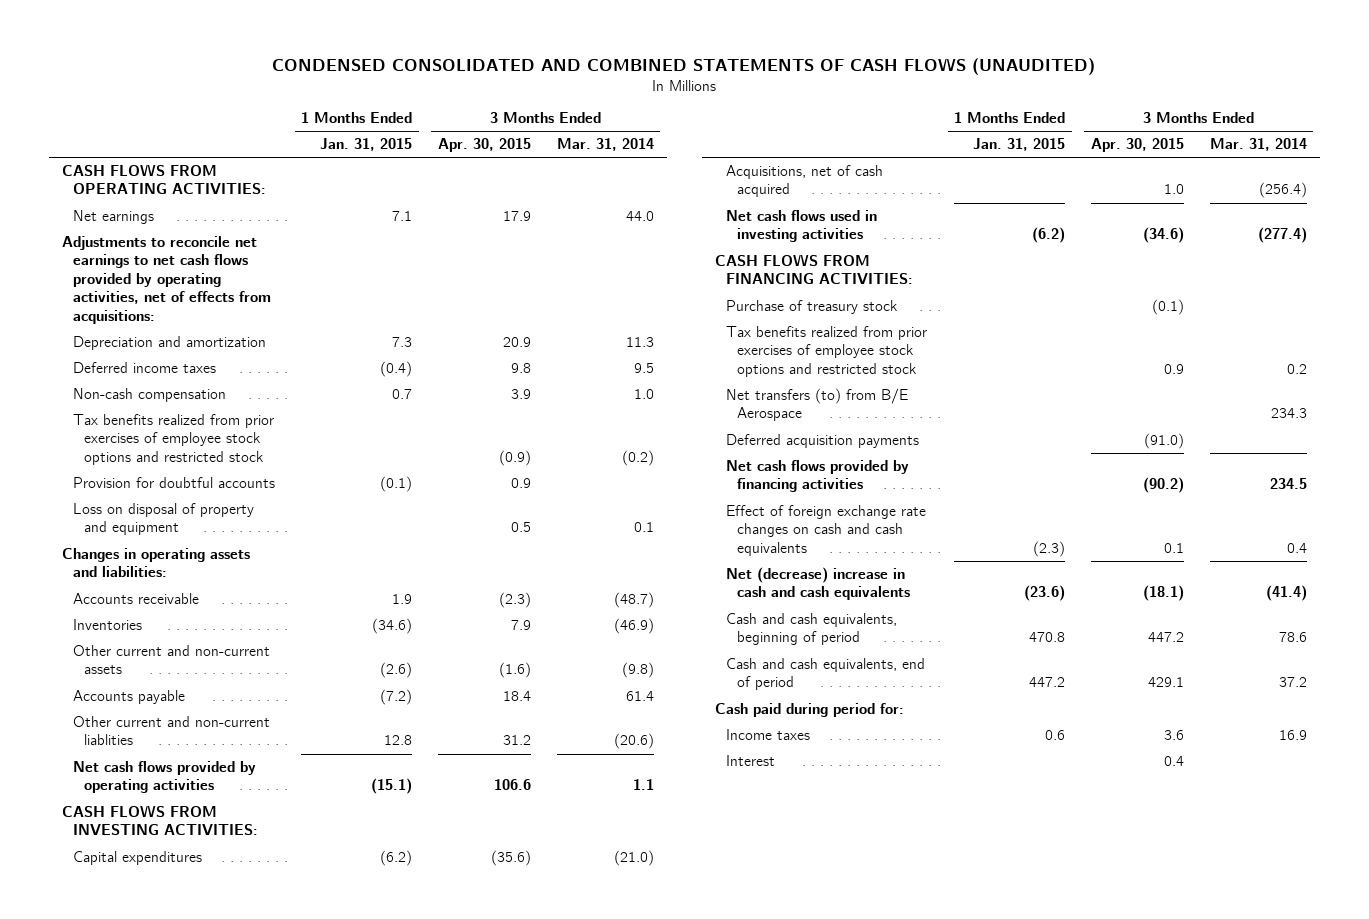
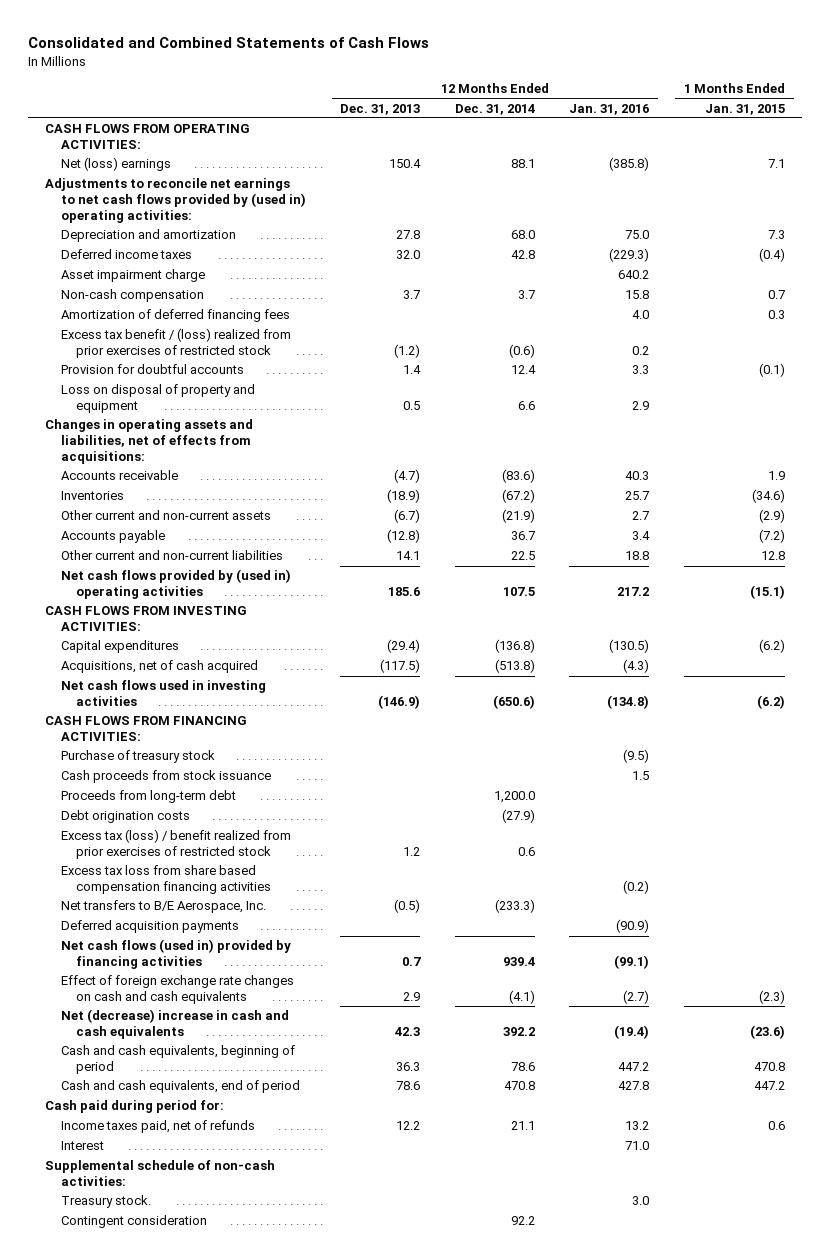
- CONDENSED CONSOLIDATED AND COMBINED STATEMENTS OF CASH FLOWS (UNAUDITED)
+ Consolidated and Combined Statements of Cash Flows
- | 1 Months Ended Jan. 31, 2015 | 3 Months Ended Apr. 30, 2015 | 3 Months Ended Mar. 31, 2014
+ | 12 Months Ended Dec. 31, 2013 | 12 Months Ended Dec. 31, 2014 | 12 Months Ended Jan. 31, 2016 | 1 Months Ended Jan. 31, 2015
- Net earnings | 7.1 | 17.9 | 44.0
- Adjustments to reconcile net earnings to net cash flows provided by operating activities, net of effects from acquisitions:
+ Net (loss) earnings | 150.4 | 88.1 | (385.8) | 7.1
+ Adjustments to reconcile net earnings to net cash flows provided by (used in) operating activities:
+ Asset impairment charge | | | 640.2 |
- Tax benefits realized from prior exercises of employee stock options and restricted stock | | (0.9) | (0.2)
+ Amortization of deferred financing fees | | | 4.0 | 0.3
+ Excess tax benefit / (loss) realized from prior exercises of restricted stock | (1.2) | (0.6) | 0.2 |
- Changes in operating assets and liabilities:
+ Changes in operating assets and liabilities, net of effects from acquisitions:
- Other current and non-current assets | (2.6) | (1.6) | (9.8)
+ Other current and non-current assets | (6.7) | (21.9) | 2.7 | (2.9)
- Other current and non-current liablities | 12.8 | 31.2 | (20.6)
- Net cash flows provided by operating activities | (15.1) | 106.6 | 1.1
+ Other current and non-current liabilities | 14.1 | 22.5 | 18.8 | 12.8
+ Net cash flows provided by (used in) operating activities | 185.6 | 107.5 | 217.2 | (15.1)
- Tax benefits realized from prior exercises of employee stock options and restricted stock | | 0.9 | 0.2
- Net transfers (to) from B/E Aerospace | | | 234.3
+ Cash proceeds from stock issuance | | | 1.5 |
+ Proceeds from long-term debt | | 1,200.0 | |
+ Debt origination costs | | (27.9) | |
+ Excess tax (loss) / benefit realized from prior exercises of restricted stock | 1.2 | 0.6 | |
+ Excess tax loss from share based compensation financing activities | | | (0.2) |
+ Net transfers to B/E Aerospace, Inc. | (0.5) | (233.3) | |
- Net cash flows provided by financing activities | | (90.2) | 234.5
+ Net cash flows (used in) provided by financing activities | 0.7 | 939.4 | (99.1) |
- Income taxes | 0.6 | 3.6 | 16.9
+ Income taxes paid, net of refunds | 12.2 | 21.1 | 13.2 | 0.6
+ Supplemental schedule of non-cash activities:
+ Treasury stock. | | | 3.0 |
+ Contingent consideration | | 92.2 | |

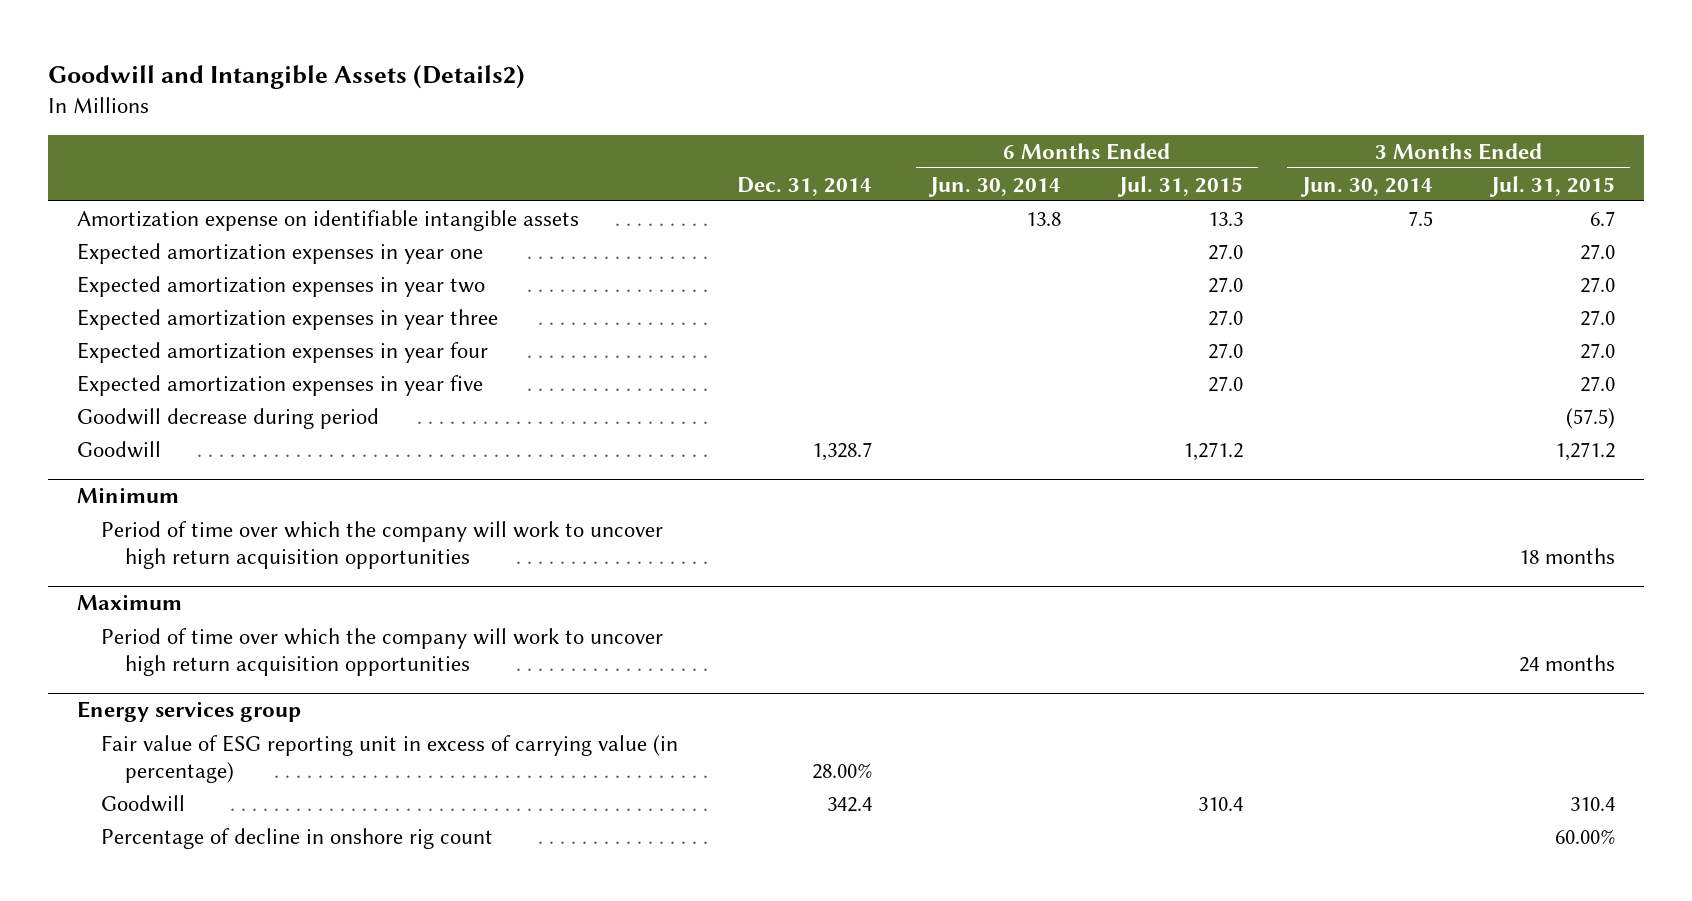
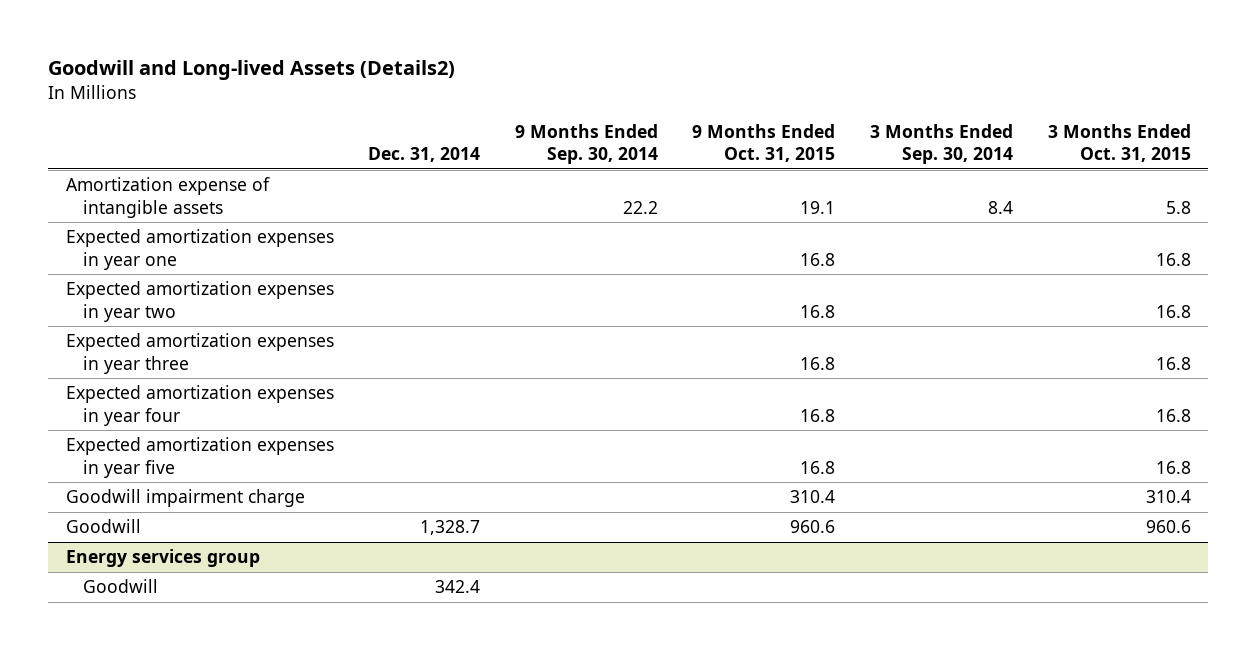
- Goodwill and Intangible Assets (Details2)
+ Goodwill and Long-lived Assets (Details2)
- | Dec. 31, 2014 | 6 Months Ended Jun. 30, 2014 | 6 Months Ended Jul. 31, 2015 | 3 Months Ended Jun. 30, 2014 | 3 Months Ended Jul. 31, 2015
+ | Dec. 31, 2014 | 9 Months Ended Sep. 30, 2014 | 9 Months Ended Oct. 31, 2015 | 3 Months Ended Sep. 30, 2014 | 3 Months Ended Oct. 31, 2015
- Amortization expense on identifiable intangible assets | | 13.8 | 13.3 | 7.5 | 6.7
+ Amortization expense of intangible assets | | 22.2 | 19.1 | 8.4 | 5.8
- Goodwill decrease during period | | | | | (57.5)
+ Goodwill impairment charge | | | 310.4 | | 310.4
- Minimum
- Period of time over which the company will work to uncover high return acquisition opportunities | | | | | 18 months
- Maximum
- Period of time over which the company will work to uncover high return acquisition opportunities | | | | | 24 months
@ Energy services group
- Fair value of ESG reporting unit in excess of carrying value (in percentage) | 28.00% | | | |
- Percentage of decline in onshore rig count | | | | | 60.00%

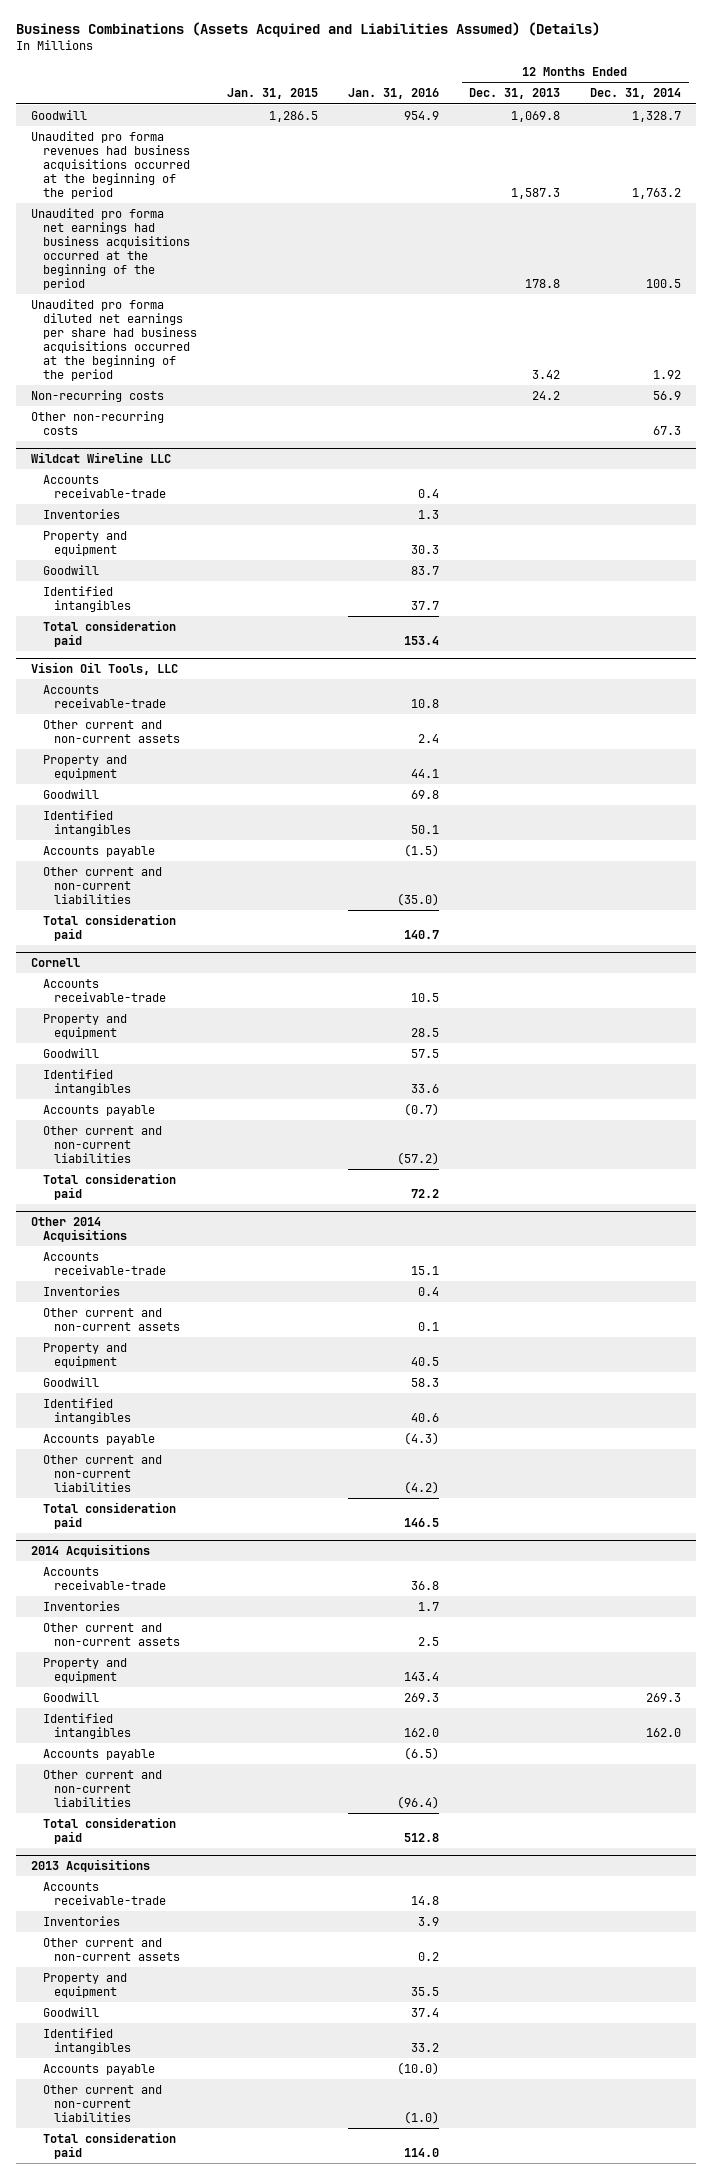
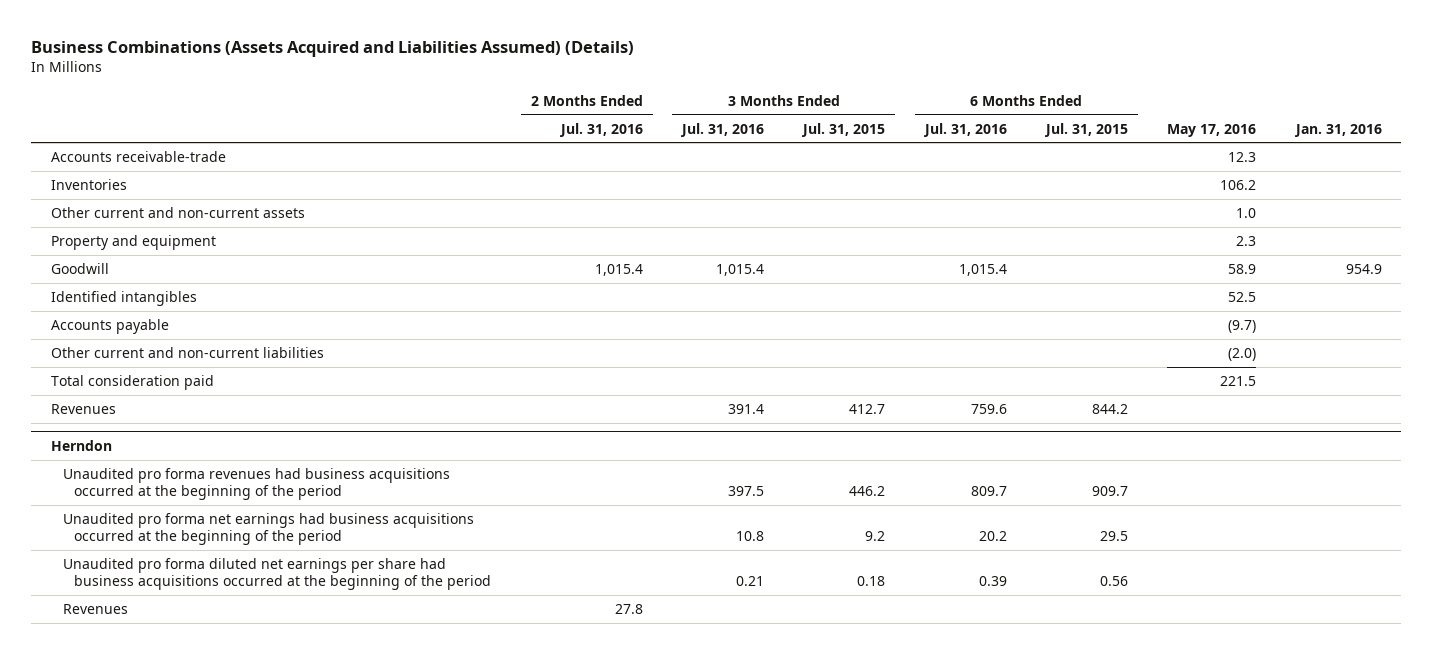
- | Jan. 31, 2015 | Jan. 31, 2016 | 12 Months Ended Dec. 31, 2013 | 12 Months Ended Dec. 31, 2014
+ | 2 Months Ended Jul. 31, 2016 | 3 Months Ended Jul. 31, 2016 | 3 Months Ended Jul. 31, 2015 | 6 Months Ended Jul. 31, 2016 | 6 Months Ended Jul. 31, 2015 | May 17, 2016 | Jan. 31, 2016
+ Accounts receivable-trade | | | | | | 12.3 |
+ Inventories | | | | | | 106.2 |
+ Other current and non-current assets | | | | | | 1.0 |
+ Property and equipment | | | | | | 2.3 |
- Unaudited pro forma revenues had business acquisitions occurred at the beginning of the period | | | 1,587.3 | 1,763.2
- Unaudited pro forma net earnings had business acquisitions occurred at the beginning of the period | | | 178.8 | 100.5
- Unaudited pro forma diluted net earnings per share had business acquisitions occurred at the beginning of the period | | | 3.42 | 1.92
- Non-recurring costs | | | 24.2 | 56.9
- Other non-recurring costs | | | | 67.3
- Wildcat Wireline LLC
- Accounts receivable-trade | | 0.4 | |
- Inventories | | 1.3 | |
- Property and equipment | | 30.3 | |
- Goodwill | | 83.7 | |
- Identified intangibles | | 37.7 | |
- Total consideration paid | | 153.4 | |
- Vision Oil Tools, LLC
- Accounts receivable-trade | | 10.8 | |
- Other current and non-current assets | | 2.4 | |
- Property and equipment | | 44.1 | |
- Goodwill | | 69.8 | |
- Identified intangibles | | 50.1 | |
- Accounts payable | | (1.5) | |
- Other current and non-current liabilities | | (35.0) | |
- Total consideration paid | | 140.7 | |
- Cornell
- Accounts receivable-trade | | 10.5 | |
- Property and equipment | | 28.5 | |
- Goodwill | | 57.5 | |
- Identified intangibles | | 33.6 | |
- Accounts payable | | (0.7) | |
- Other current and non-current liabilities | | (57.2) | |
- Total consideration paid | | 72.2 | |
- Other 2014 Acquisitions
- Accounts receivable-trade | | 15.1 | |
- Inventories | | 0.4 | |
- Other current and non-current assets | | 0.1 | |
- Property and equipment | | 40.5 | |
- Goodwill | | 58.3 | |
- Identified intangibles | | 40.6 | |
- Accounts payable | | (4.3) | |
- Other current and non-current liabilities | | (4.2) | |
- Total consideration paid | | 146.5 | |
- 2014 Acquisitions
- Accounts receivable-trade | | 36.8 | |
- Inventories | | 1.7 | |
- Other current and non-current assets | | 2.5 | |
- Property and equipment | | 143.4 | |
- Goodwill | | 269.3 | | 269.3
- Identified intangibles | | 162.0 | | 162.0
- Accounts payable | | (6.5) | |
- Other current and non-current liabilities | | (96.4) | |
- Total consideration paid | | 512.8 | |
- 2013 Acquisitions
- Accounts receivable-trade | | 14.8 | |
- Inventories | | 3.9 | |
- Other current and non-current assets | | 0.2 | |
- Property and equipment | | 35.5 | |
- Goodwill | | 37.4 | |
- Identified intangibles | | 33.2 | |
- Accounts payable | | (10.0) | |
- Other current and non-current liabilities | | (1.0) | |
- Total consideration paid | | 114.0 | |
+ Identified intangibles | | | | | | 52.5 |
+ Accounts payable | | | | | | (9.7) |
+ Other current and non-current liabilities | | | | | | (2.0) |
+ Total consideration paid | | | | | | 221.5 |
+ Revenues | | 391.4 | 412.7 | 759.6 | 844.2 | |
+ Herndon
+ Unaudited pro forma revenues had business acquisitions occurred at the beginning of the period | | 397.5 | 446.2 | 809.7 | 909.7 | |
+ Unaudited pro forma net earnings had business acquisitions occurred at the beginning of the period | | 10.8 | 9.2 | 20.2 | 29.5 | |
+ Unaudited pro forma diluted net earnings per share had business acquisitions occurred at the beginning of the period | | 0.21 | 0.18 | 0.39 | 0.56 | |
+ Revenues | 27.8 | | | | | |

